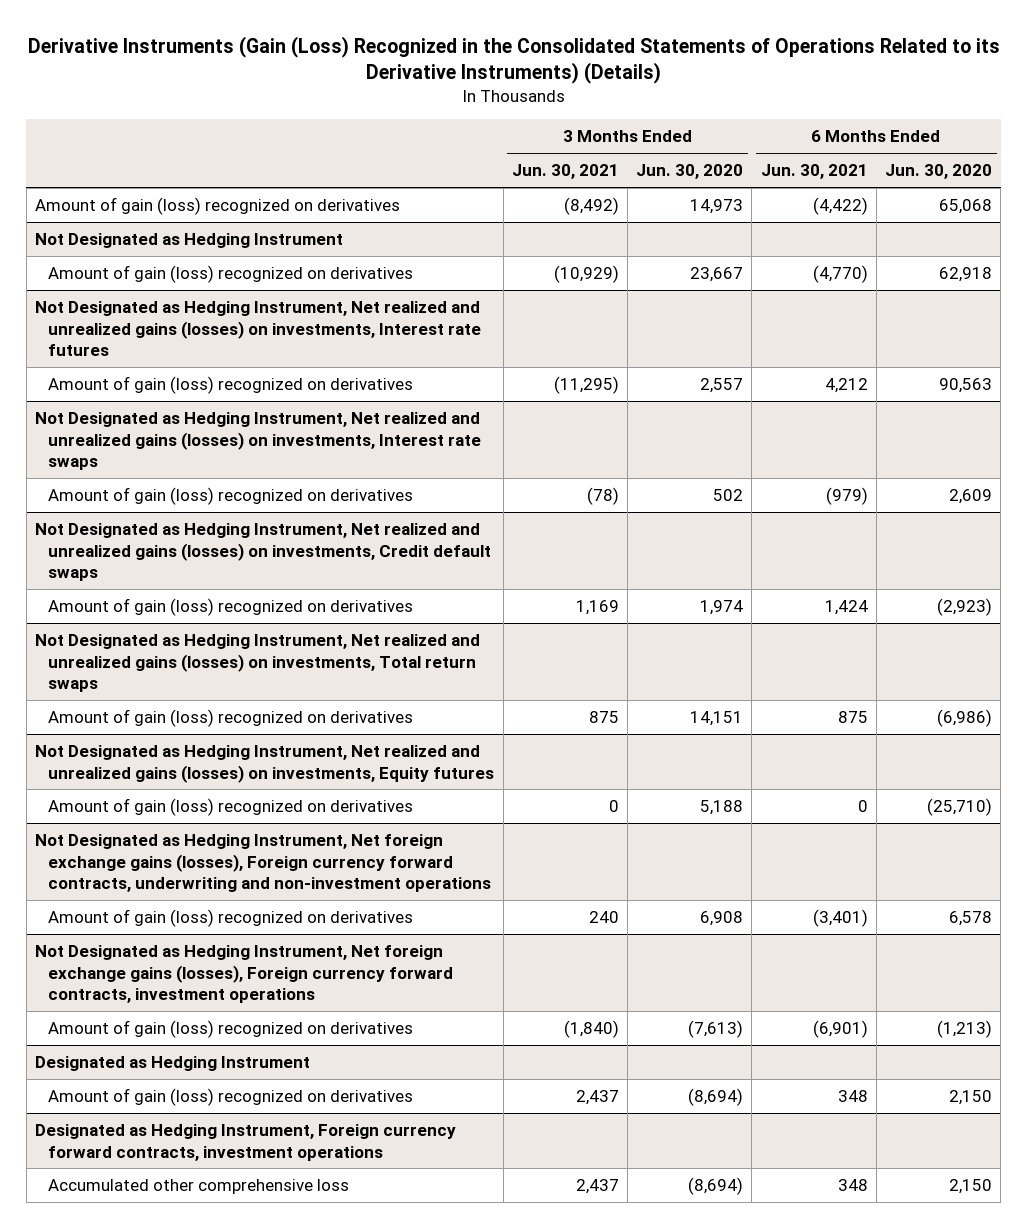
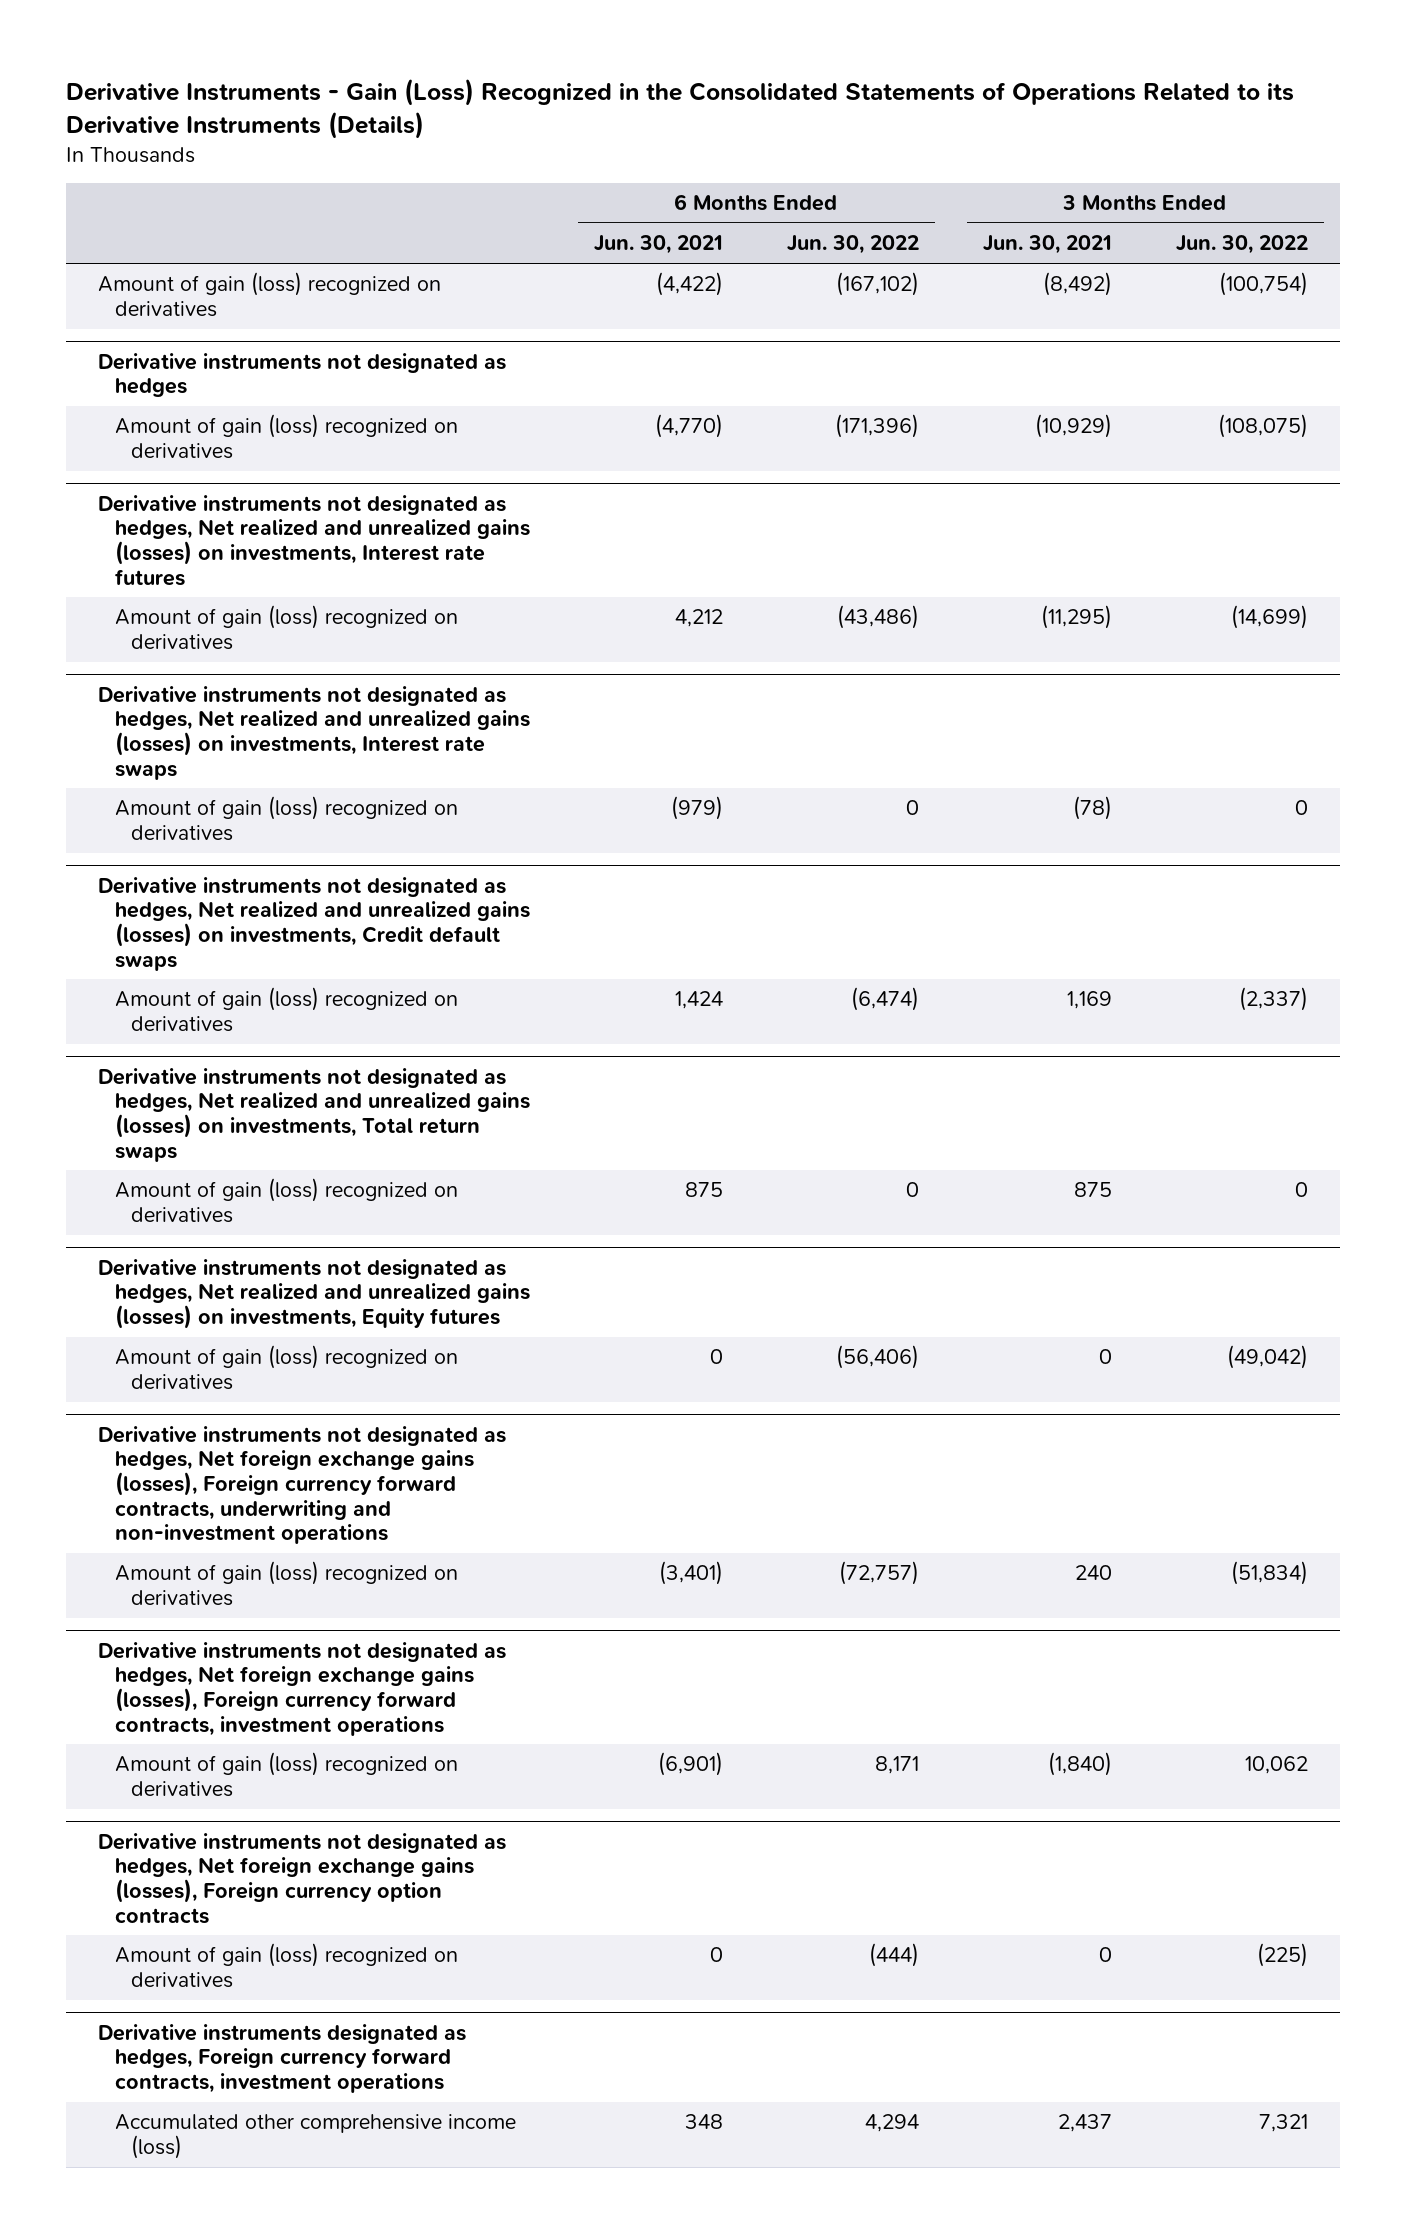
- Derivative Instruments (Gain (Loss) Recognized in the Consolidated Statements of Operations Related to its Derivative Instruments) (Details)
+ Derivative Instruments - Gain (Loss) Recognized in the Consolidated Statements of Operations Related to its Derivative Instruments (Details)
- | 3 Months Ended Jun. 30, 2021 | 3 Months Ended Jun. 30, 2020 | 6 Months Ended Jun. 30, 2021 | 6 Months Ended Jun. 30, 2020
+ | 6 Months Ended Jun. 30, 2021 | 6 Months Ended Jun. 30, 2022 | 3 Months Ended Jun. 30, 2021 | 3 Months Ended Jun. 30, 2022
- Not Designated as Hedging Instrument
+ Derivative instruments not designated as hedges
- Not Designated as Hedging Instrument, Net realized and unrealized gains (losses) on investments, Interest rate futures
+ Derivative instruments not designated as hedges, Net realized and unrealized gains (losses) on investments, Interest rate futures
- Not Designated as Hedging Instrument, Net realized and unrealized gains (losses) on investments, Interest rate swaps
+ Derivative instruments not designated as hedges, Net realized and unrealized gains (losses) on investments, Interest rate swaps
- Not Designated as Hedging Instrument, Net realized and unrealized gains (losses) on investments, Credit default swaps
+ Derivative instruments not designated as hedges, Net realized and unrealized gains (losses) on investments, Credit default swaps
- Not Designated as Hedging Instrument, Net realized and unrealized gains (losses) on investments, Total return swaps
+ Derivative instruments not designated as hedges, Net realized and unrealized gains (losses) on investments, Total return swaps
- Not Designated as Hedging Instrument, Net realized and unrealized gains (losses) on investments, Equity futures
+ Derivative instruments not designated as hedges, Net realized and unrealized gains (losses) on investments, Equity futures
- Not Designated as Hedging Instrument, Net foreign exchange gains (losses), Foreign currency forward contracts, underwriting and non-investment operations
+ Derivative instruments not designated as hedges, Net foreign exchange gains (losses), Foreign currency forward contracts, underwriting and non-investment operations
- Not Designated as Hedging Instrument, Net foreign exchange gains (losses), Foreign currency forward contracts, investment operations
+ Derivative instruments not designated as hedges, Net foreign exchange gains (losses), Foreign currency forward contracts, investment operations
- Designated as Hedging Instrument
- Amount of gain (loss) recognized on derivatives | 2,437 | (8,694) | 348 | 2,150
- Designated as Hedging Instrument, Foreign currency forward contracts, investment operations
- Accumulated other comprehensive loss | 2,437 | (8,694) | 348 | 2,150
+ Derivative instruments not designated as hedges, Net foreign exchange gains (losses), Foreign currency option contracts
+ Amount of gain (loss) recognized on derivatives | 0 | (444) | 0 | (225)
+ Derivative instruments designated as hedges, Foreign currency forward contracts, investment operations
+ Accumulated other comprehensive income (loss) | 348 | 4,294 | 2,437 | 7,321

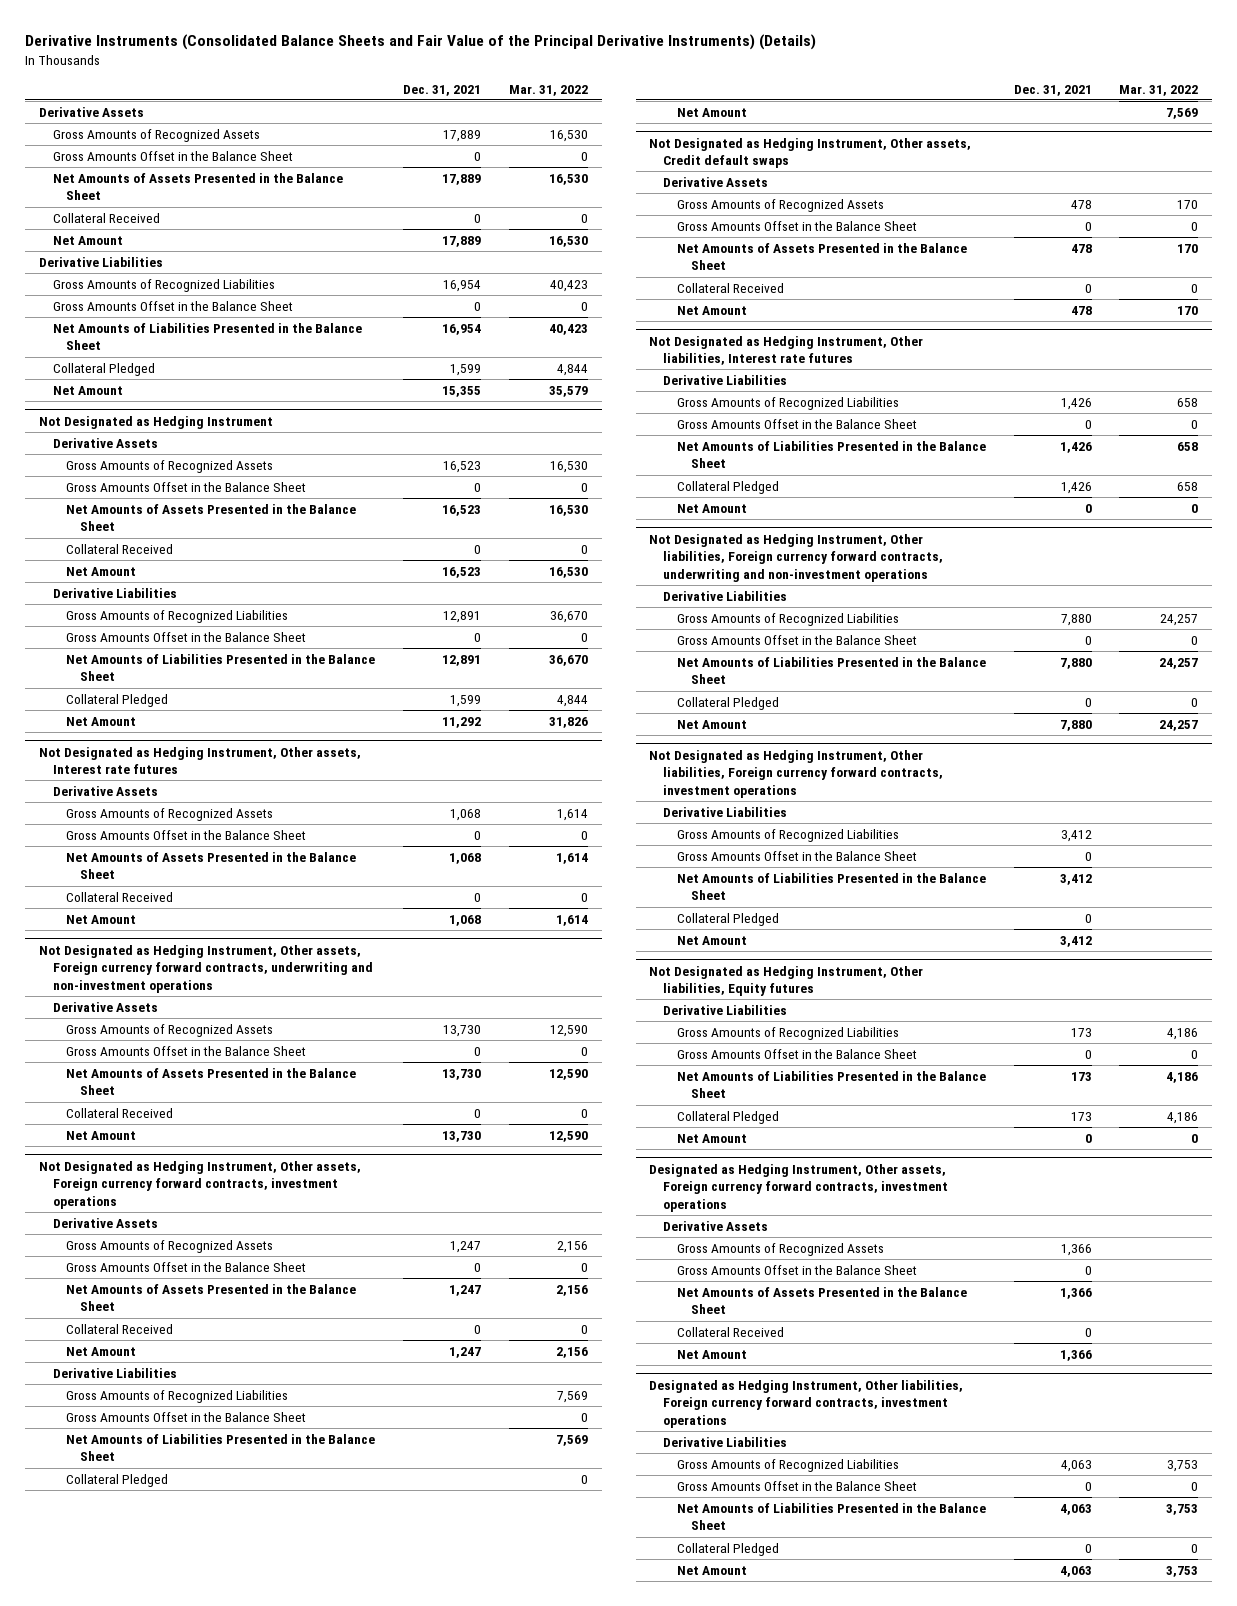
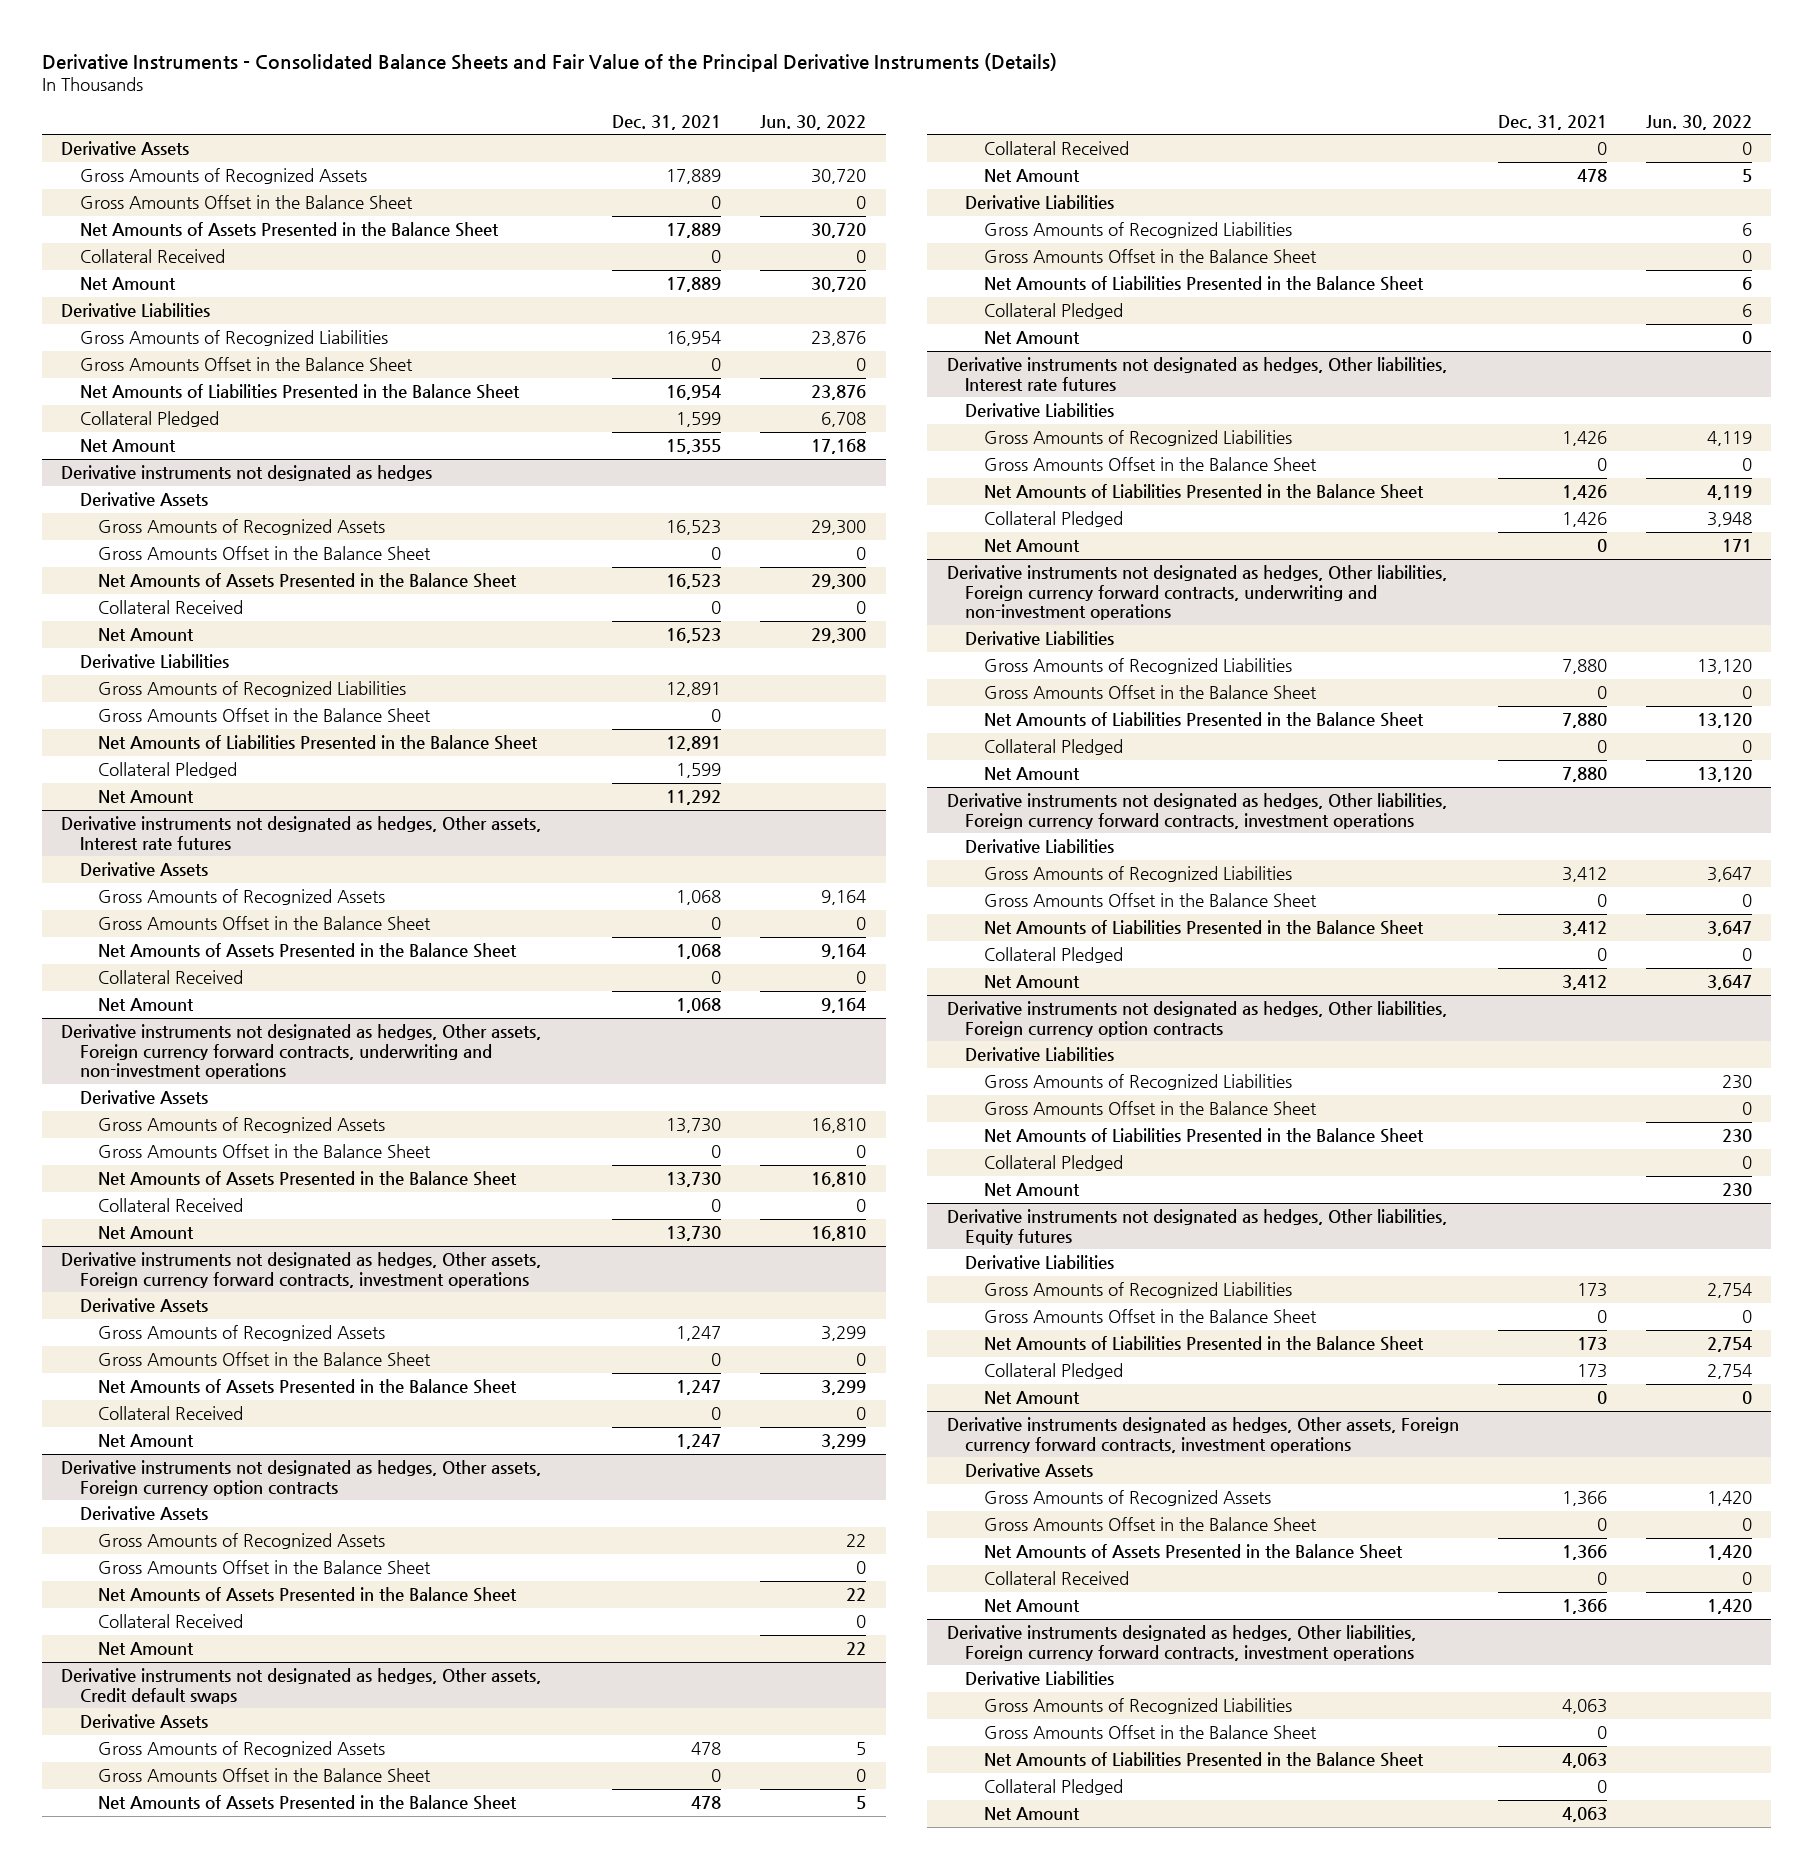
- Derivative Instruments (Consolidated Balance Sheets and Fair Value of the Principal Derivative Instruments) (Details)
+ Derivative Instruments - Consolidated Balance Sheets and Fair Value of the Principal Derivative Instruments (Details)
- | Dec. 31, 2021 | Mar. 31, 2022
+ | Dec. 31, 2021 | Jun. 30, 2022
- Not Designated as Hedging Instrument
+ Derivative instruments not designated as hedges
- Not Designated as Hedging Instrument, Other assets, Interest rate futures
+ Derivative instruments not designated as hedges, Other assets, Interest rate futures
- Not Designated as Hedging Instrument, Other assets, Foreign currency forward contracts, underwriting and non-investment operations
+ Derivative instruments not designated as hedges, Other assets, Foreign currency forward contracts, underwriting and non-investment operations
- Not Designated as Hedging Instrument, Other assets, Foreign currency forward contracts, investment operations
+ Derivative instruments not designated as hedges, Other assets, Foreign currency forward contracts, investment operations
- Derivative Liabilities
- Gross Amounts of Recognized Liabilities | | 7,569
+ Derivative instruments not designated as hedges, Other assets, Foreign currency option contracts
+ Derivative Assets
+ Gross Amounts of Recognized Assets | | 22
- Net Amounts of Liabilities Presented in the Balance Sheet | | 7,569
- Collateral Pledged | | 0
+ Net Amounts of Assets Presented in the Balance Sheet | | 22
+ Collateral Received | | 0
- Not Designated as Hedging Instrument, Other assets, Credit default swaps
+ Derivative instruments not designated as hedges, Other assets, Credit default swaps
- Not Designated as Hedging Instrument, Other liabilities, Interest rate futures
+ Gross Amounts of Recognized Liabilities | | 6
+ Gross Amounts Offset in the Balance Sheet | | 0
+ Net Amounts of Liabilities Presented in the Balance Sheet | | 6
+ Collateral Pledged | | 6
+ Net Amount | | 0
+ Derivative instruments not designated as hedges, Other liabilities, Interest rate futures
+ Derivative Liabilities
- Not Designated as Hedging Instrument, Other liabilities, Foreign currency forward contracts, underwriting and non-investment operations
+ Derivative instruments not designated as hedges, Other liabilities, Foreign currency forward contracts, underwriting and non-investment operations
- Not Designated as Hedging Instrument, Other liabilities, Foreign currency forward contracts, investment operations
+ Derivative instruments not designated as hedges, Other liabilities, Foreign currency forward contracts, investment operations
- Not Designated as Hedging Instrument, Other liabilities, Equity futures
+ Derivative instruments not designated as hedges, Other liabilities, Foreign currency option contracts
+ Gross Amounts of Recognized Liabilities | | 230
+ Gross Amounts Offset in the Balance Sheet | | 0
+ Net Amounts of Liabilities Presented in the Balance Sheet | | 230
+ Collateral Pledged | | 0
+ Net Amount | | 230
+ Derivative instruments not designated as hedges, Other liabilities, Equity futures
+ Derivative Liabilities
- Designated as Hedging Instrument, Other assets, Foreign currency forward contracts, investment operations
+ Derivative instruments designated as hedges, Other assets, Foreign currency forward contracts, investment operations
- Designated as Hedging Instrument, Other liabilities, Foreign currency forward contracts, investment operations
+ Derivative instruments designated as hedges, Other liabilities, Foreign currency forward contracts, investment operations

